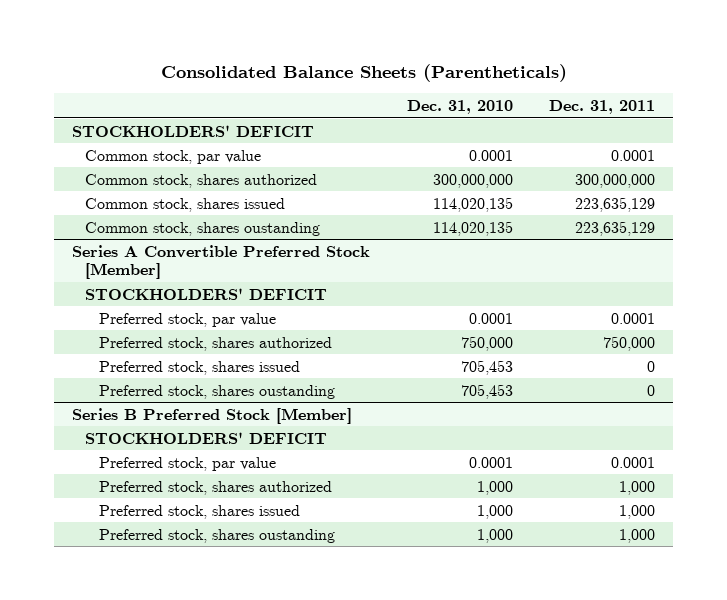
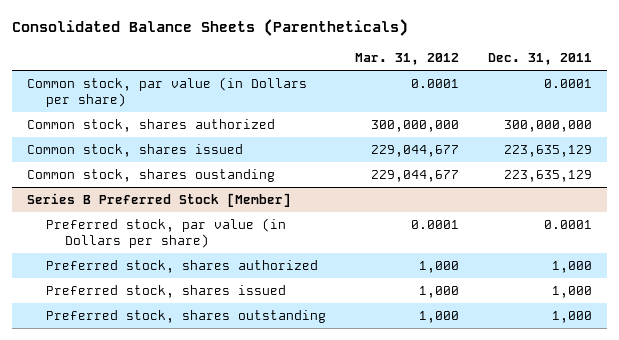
- | Dec. 31, 2010 | Dec. 31, 2011
+ | Mar. 31, 2012 | Dec. 31, 2011
- STOCKHOLDERS' DEFICIT
- Common stock, par value | 0.0001 | 0.0001
+ Common stock, par value (in Dollars per share) | 0.0001 | 0.0001
- Series A Convertible Preferred Stock [Member]
- STOCKHOLDERS' DEFICIT
- Preferred stock, par value | 0.0001 | 0.0001
- Preferred stock, shares authorized | 750,000 | 750,000
- Preferred stock, shares issued | 705,453 | 0
- Preferred stock, shares oustanding | 705,453 | 0
@ Series B Preferred Stock [Member]
- STOCKHOLDERS' DEFICIT
- Preferred stock, par value | 0.0001 | 0.0001
+ Preferred stock, par value (in Dollars per share) | 0.0001 | 0.0001
- Preferred stock, shares oustanding | 1,000 | 1,000
+ Preferred stock, shares outstanding | 1,000 | 1,000

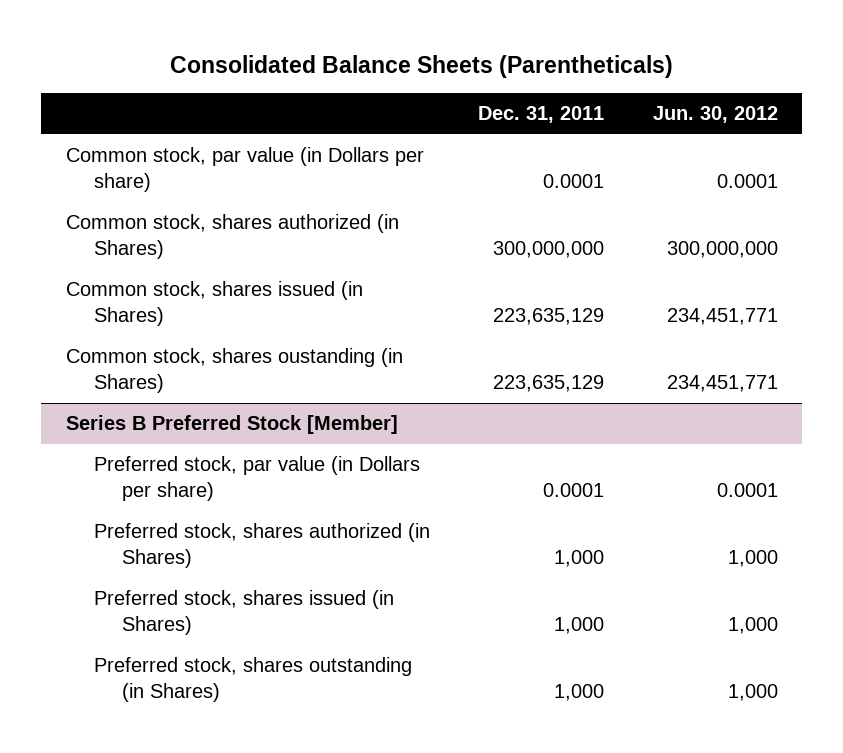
- | Mar. 31, 2012 | Dec. 31, 2011
+ | Dec. 31, 2011 | Jun. 30, 2012
- Common stock, shares authorized | 300,000,000 | 300,000,000
- Common stock, shares issued | 229,044,677 | 223,635,129
- Common stock, shares oustanding | 229,044,677 | 223,635,129
+ Common stock, shares authorized (in Shares) | 300,000,000 | 300,000,000
+ Common stock, shares issued (in Shares) | 223,635,129 | 234,451,771
+ Common stock, shares oustanding (in Shares) | 223,635,129 | 234,451,771
@ Series B Preferred Stock [Member]
- Preferred stock, shares authorized | 1,000 | 1,000
- Preferred stock, shares issued | 1,000 | 1,000
- Preferred stock, shares outstanding | 1,000 | 1,000
+ Preferred stock, shares authorized (in Shares) | 1,000 | 1,000
+ Preferred stock, shares issued (in Shares) | 1,000 | 1,000
+ Preferred stock, shares outstanding (in Shares) | 1,000 | 1,000

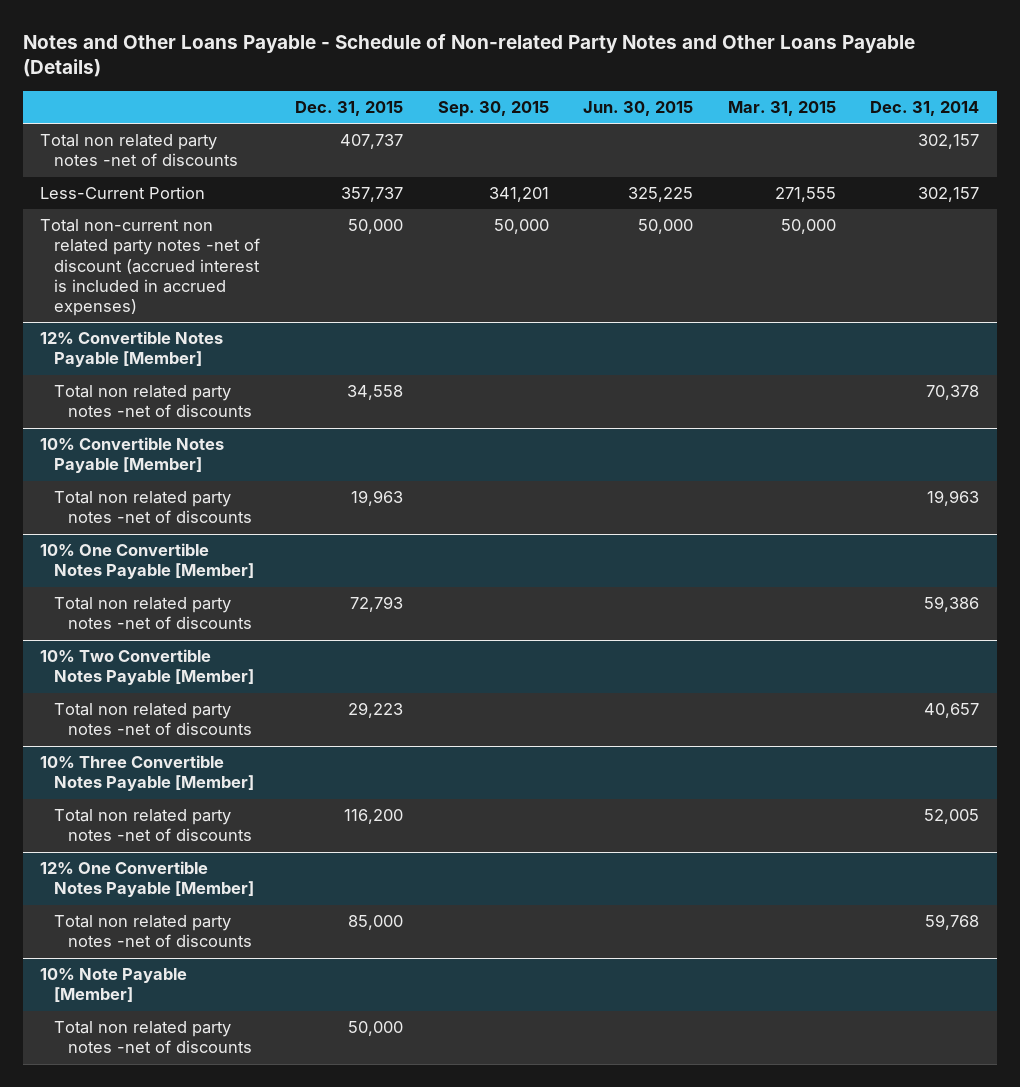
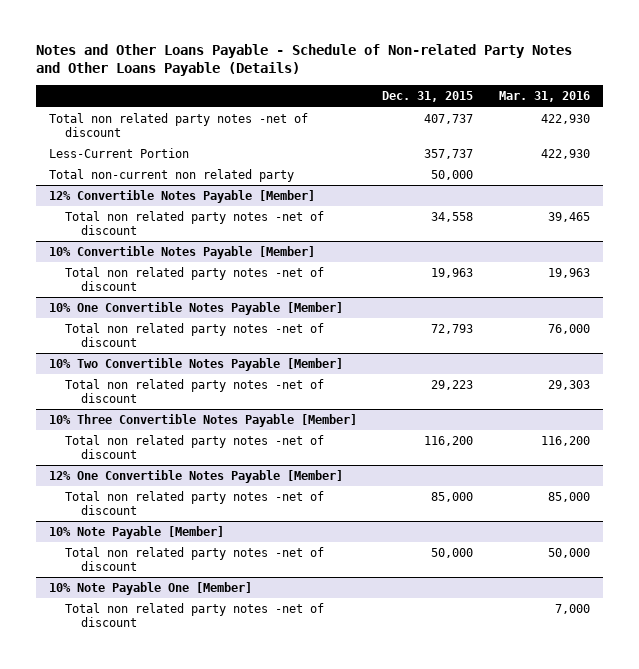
- | Dec. 31, 2015 | Sep. 30, 2015 | Jun. 30, 2015 | Mar. 31, 2015 | Dec. 31, 2014
+ | Dec. 31, 2015 | Mar. 31, 2016
- Total non related party notes -net of discounts | 407,737 | | | | 302,157
+ Total non related party notes -net of discount | 407,737 | 422,930
- Total non-current non related party notes -net of discount (accrued interest is included in accrued expenses) | 50,000 | 50,000 | 50,000 | 50,000 |
+ Total non-current non related party | 50,000 |
@ 12% Convertible Notes Payable [Member]
- Total non related party notes -net of discounts | 34,558 | | | | 70,378
+ Total non related party notes -net of discount | 34,558 | 39,465
@ 10% Convertible Notes Payable [Member]
- Total non related party notes -net of discounts | 19,963 | | | | 19,963
+ Total non related party notes -net of discount | 19,963 | 19,963
@ 10% One Convertible Notes Payable [Member]
- Total non related party notes -net of discounts | 72,793 | | | | 59,386
+ Total non related party notes -net of discount | 72,793 | 76,000
@ 10% Two Convertible Notes Payable [Member]
- Total non related party notes -net of discounts | 29,223 | | | | 40,657
+ Total non related party notes -net of discount | 29,223 | 29,303
@ 10% Three Convertible Notes Payable [Member]
- Total non related party notes -net of discounts | 116,200 | | | | 52,005
+ Total non related party notes -net of discount | 116,200 | 116,200
@ 12% One Convertible Notes Payable [Member]
- Total non related party notes -net of discounts | 85,000 | | | | 59,768
+ Total non related party notes -net of discount | 85,000 | 85,000
@ 10% Note Payable [Member]
- Total non related party notes -net of discounts | 50,000 | | | |
+ Total non related party notes -net of discount | 50,000 | 50,000
+ 10% Note Payable One [Member]
+ Total non related party notes -net of discount | | 7,000

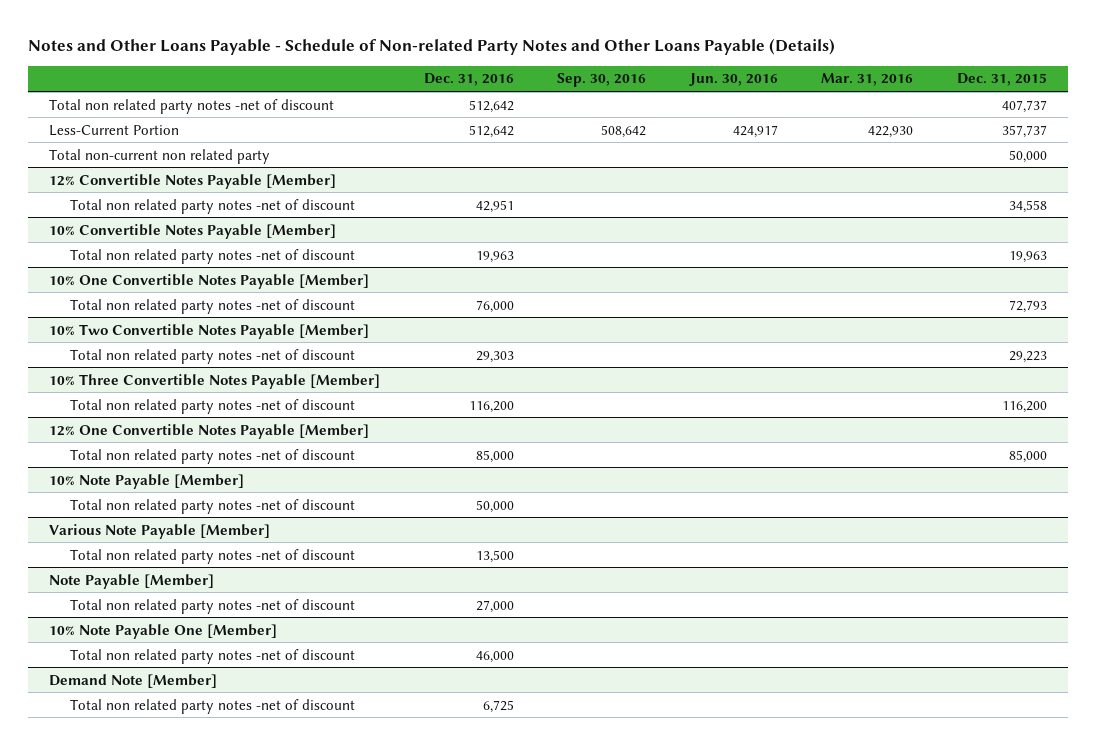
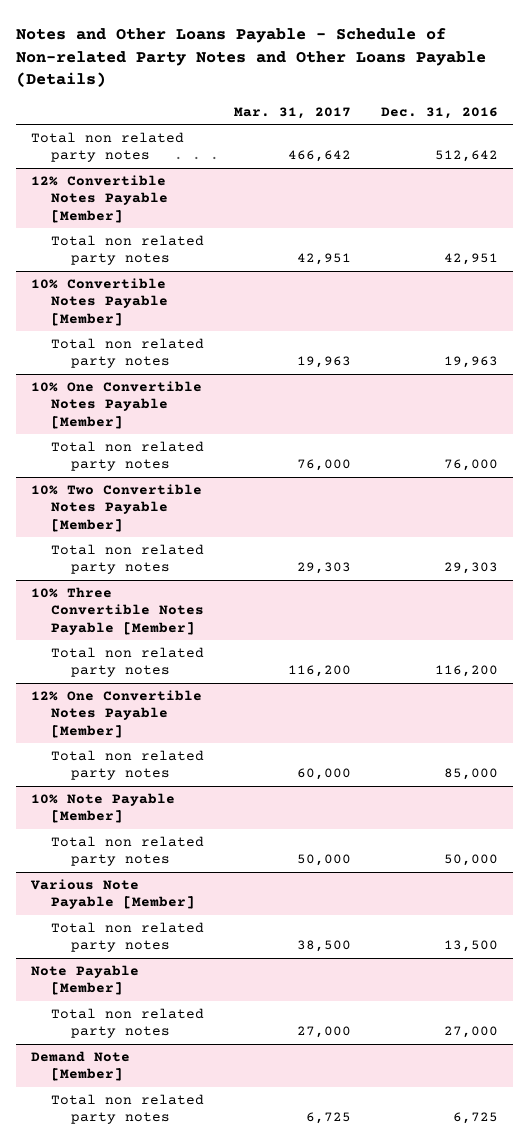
- | Dec. 31, 2016 | Sep. 30, 2016 | Jun. 30, 2016 | Mar. 31, 2016 | Dec. 31, 2015
+ | Mar. 31, 2017 | Dec. 31, 2016
- Total non related party notes -net of discount | 512,642 | | | | 407,737
- Less-Current Portion | 512,642 | 508,642 | 424,917 | 422,930 | 357,737
- Total non-current non related party | | | | | 50,000
+ Total non related party notes | 466,642 | 512,642
@ 12% Convertible Notes Payable [Member]
- Total non related party notes -net of discount | 42,951 | | | | 34,558
+ Total non related party notes | 42,951 | 42,951
@ 10% Convertible Notes Payable [Member]
- Total non related party notes -net of discount | 19,963 | | | | 19,963
+ Total non related party notes | 19,963 | 19,963
@ 10% One Convertible Notes Payable [Member]
- Total non related party notes -net of discount | 76,000 | | | | 72,793
+ Total non related party notes | 76,000 | 76,000
@ 10% Two Convertible Notes Payable [Member]
- Total non related party notes -net of discount | 29,303 | | | | 29,223
+ Total non related party notes | 29,303 | 29,303
@ 10% Three Convertible Notes Payable [Member]
- Total non related party notes -net of discount | 116,200 | | | | 116,200
+ Total non related party notes | 116,200 | 116,200
@ 12% One Convertible Notes Payable [Member]
- Total non related party notes -net of discount | 85,000 | | | | 85,000
+ Total non related party notes | 60,000 | 85,000
@ 10% Note Payable [Member]
- Total non related party notes -net of discount | 50,000 | | | |
+ Total non related party notes | 50,000 | 50,000
@ Various Note Payable [Member]
- Total non related party notes -net of discount | 13,500 | | | |
+ Total non related party notes | 38,500 | 13,500
@ Note Payable [Member]
- Total non related party notes -net of discount | 27,000 | | | |
- 10% Note Payable One [Member]
- Total non related party notes -net of discount | 46,000 | | | |
@ Note Payable [Member]
+ Total non related party notes | 27,000 | 27,000
@ Demand Note [Member]
- Total non related party notes -net of discount | 6,725 | | | |
+ Total non related party notes | 6,725 | 6,725

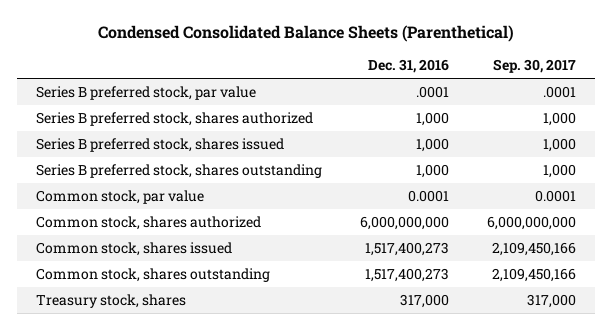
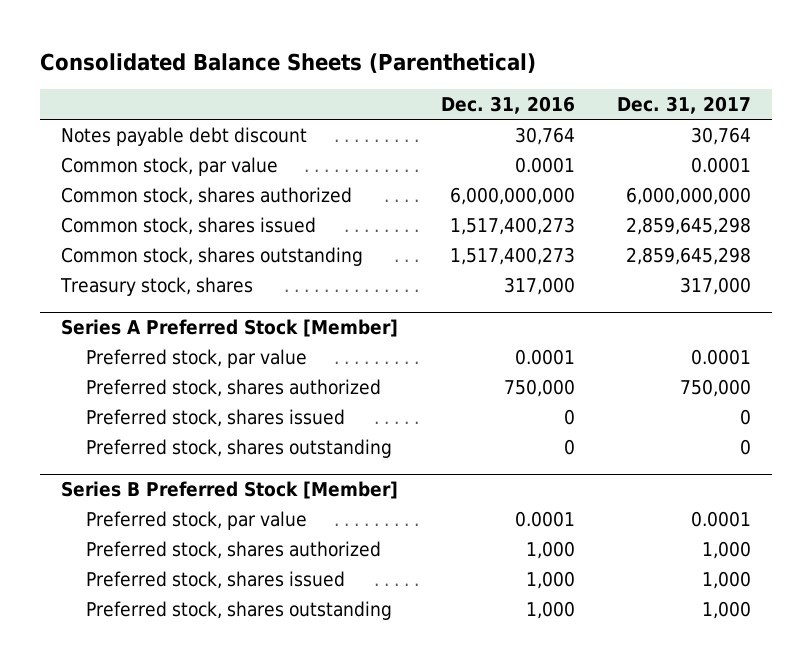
- Condensed Consolidated Balance Sheets (Parenthetical)
+ Consolidated Balance Sheets (Parenthetical)
- | Dec. 31, 2016 | Sep. 30, 2017
+ | Dec. 31, 2016 | Dec. 31, 2017
- Series B preferred stock, par value | .0001 | .0001
- Series B preferred stock, shares authorized | 1,000 | 1,000
- Series B preferred stock, shares issued | 1,000 | 1,000
- Series B preferred stock, shares outstanding | 1,000 | 1,000
+ Notes payable debt discount | 30,764 | 30,764
+ Series A Preferred Stock [Member]
+ Preferred stock, par value | 0.0001 | 0.0001
+ Preferred stock, shares authorized | 750,000 | 750,000
+ Preferred stock, shares issued | 0 | 0
+ Preferred stock, shares outstanding | 0 | 0
+ Series B Preferred Stock [Member]
+ Preferred stock, par value | 0.0001 | 0.0001
+ Preferred stock, shares authorized | 1,000 | 1,000
+ Preferred stock, shares issued | 1,000 | 1,000
+ Preferred stock, shares outstanding | 1,000 | 1,000

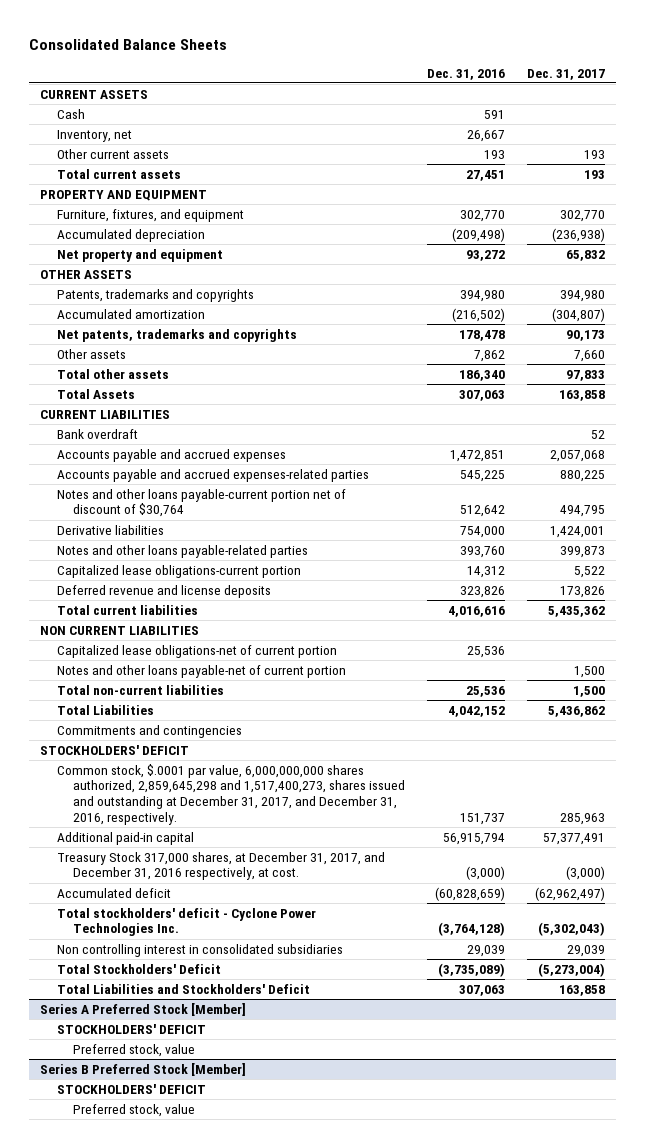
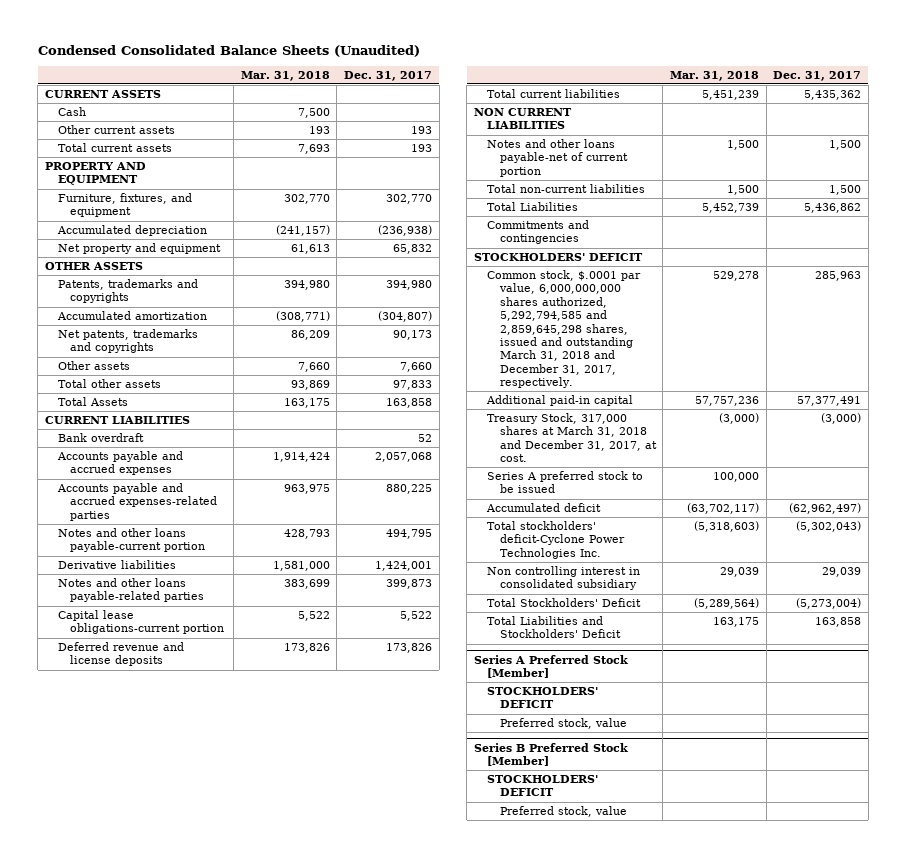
- Consolidated Balance Sheets
+ Condensed Consolidated Balance Sheets (Unaudited)
- | Dec. 31, 2016 | Dec. 31, 2017
+ | Mar. 31, 2018 | Dec. 31, 2017
- Inventory, net | 26,667 |
- Notes and other loans payable-current portion net of discount of $30,764 | 512,642 | 494,795
+ Notes and other loans payable-current portion | 428,793 | 494,795
- Capitalized lease obligations-current portion | 14,312 | 5,522
+ Capital lease obligations-current portion | 5,522 | 5,522
- Capitalized lease obligations-net of current portion | 25,536 |
- Common stock, $.0001 par value, 6,000,000,000 shares authorized, 2,859,645,298 and 1,517,400,273, shares issued and outstanding at December 31, 2017, and December 31, 2016, respectively. | 151,737 | 285,963
+ Common stock, $.0001 par value, 6,000,000,000 shares authorized, 5,292,794,585 and 2,859,645,298 shares, issued and outstanding March 31, 2018 and December 31, 2017, respectively. | 529,278 | 285,963
- Treasury Stock 317,000 shares, at December 31, 2017, and December 31, 2016 respectively, at cost. | (3,000) | (3,000)
+ Treasury Stock, 317,000 shares at March 31, 2018 and December 31, 2017, at cost. | (3,000) | (3,000)
+ Series A preferred stock to be issued | 100,000 |
- Total stockholders' deficit - Cyclone Power Technologies Inc. | (3,764,128) | (5,302,043)
- Non controlling interest in consolidated subsidiaries | 29,039 | 29,039
+ Total stockholders' deficit-Cyclone Power Technologies Inc. | (5,318,603) | (5,302,043)
+ Non controlling interest in consolidated subsidiary | 29,039 | 29,039

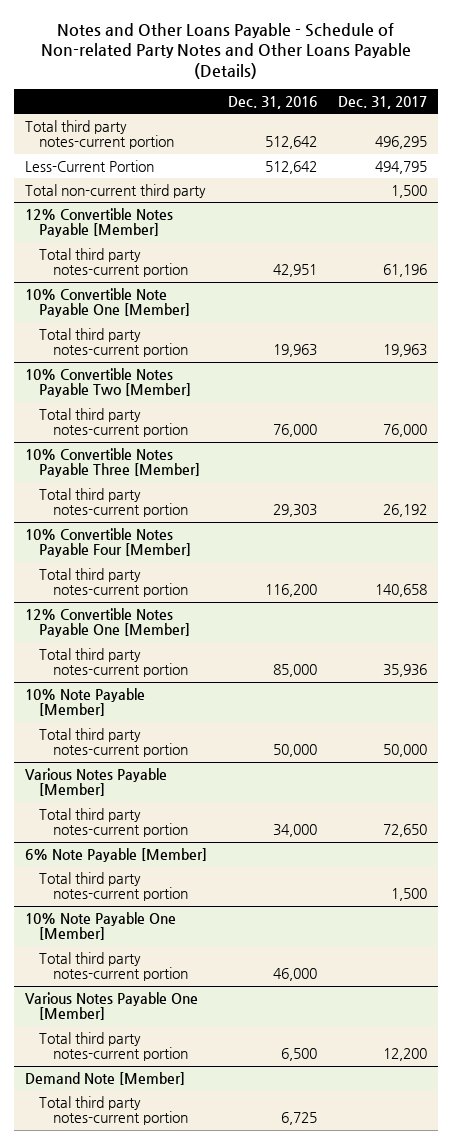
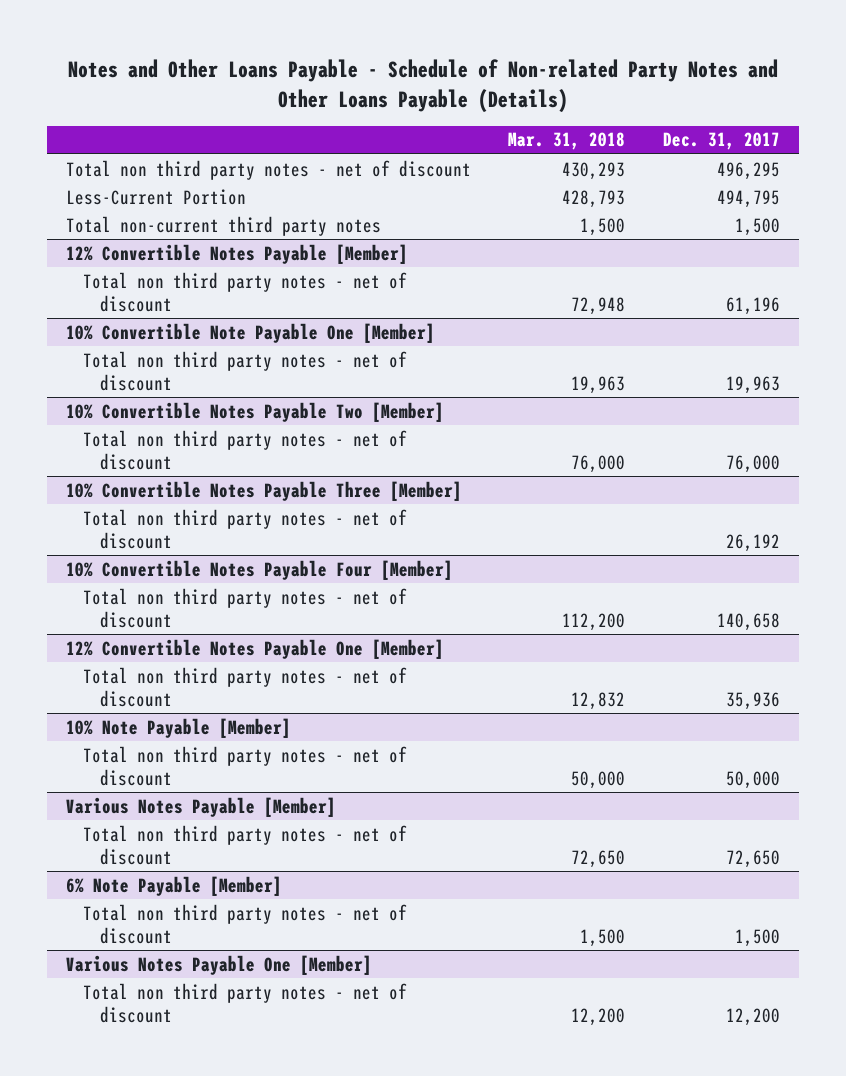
- | Dec. 31, 2016 | Dec. 31, 2017
+ | Mar. 31, 2018 | Dec. 31, 2017
- Total third party notes-current portion | 512,642 | 496,295
+ Total non third party notes - net of discount | 430,293 | 496,295
- Total non-current third party | | 1,500
+ Total non-current third party notes | 1,500 | 1,500
@ 12% Convertible Notes Payable [Member]
- Total third party notes-current portion | 42,951 | 61,196
+ Total non third party notes - net of discount | 72,948 | 61,196
@ 10% Convertible Note Payable One [Member]
- Total third party notes-current portion | 19,963 | 19,963
+ Total non third party notes - net of discount | 19,963 | 19,963
@ 10% Convertible Notes Payable Two [Member]
- Total third party notes-current portion | 76,000 | 76,000
+ Total non third party notes - net of discount | 76,000 | 76,000
@ 10% Convertible Notes Payable Three [Member]
- Total third party notes-current portion | 29,303 | 26,192
+ Total non third party notes - net of discount | | 26,192
@ 10% Convertible Notes Payable Four [Member]
- Total third party notes-current portion | 116,200 | 140,658
+ Total non third party notes - net of discount | 112,200 | 140,658
@ 12% Convertible Notes Payable One [Member]
- Total third party notes-current portion | 85,000 | 35,936
+ Total non third party notes - net of discount | 12,832 | 35,936
@ 10% Note Payable [Member]
- Total third party notes-current portion | 50,000 | 50,000
+ Total non third party notes - net of discount | 50,000 | 50,000
@ Various Notes Payable [Member]
- Total third party notes-current portion | 34,000 | 72,650
+ Total non third party notes - net of discount | 72,650 | 72,650
@ 6% Note Payable [Member]
- Total third party notes-current portion | | 1,500
- 10% Note Payable One [Member]
- Total third party notes-current portion | 46,000 |
@ 6% Note Payable [Member]
+ Total non third party notes - net of discount | 1,500 | 1,500
@ Various Notes Payable One [Member]
- Total third party notes-current portion | 6,500 | 12,200
- Demand Note [Member]
- Total third party notes-current portion | 6,725 |
@ Various Notes Payable One [Member]
+ Total non third party notes - net of discount | 12,200 | 12,200

